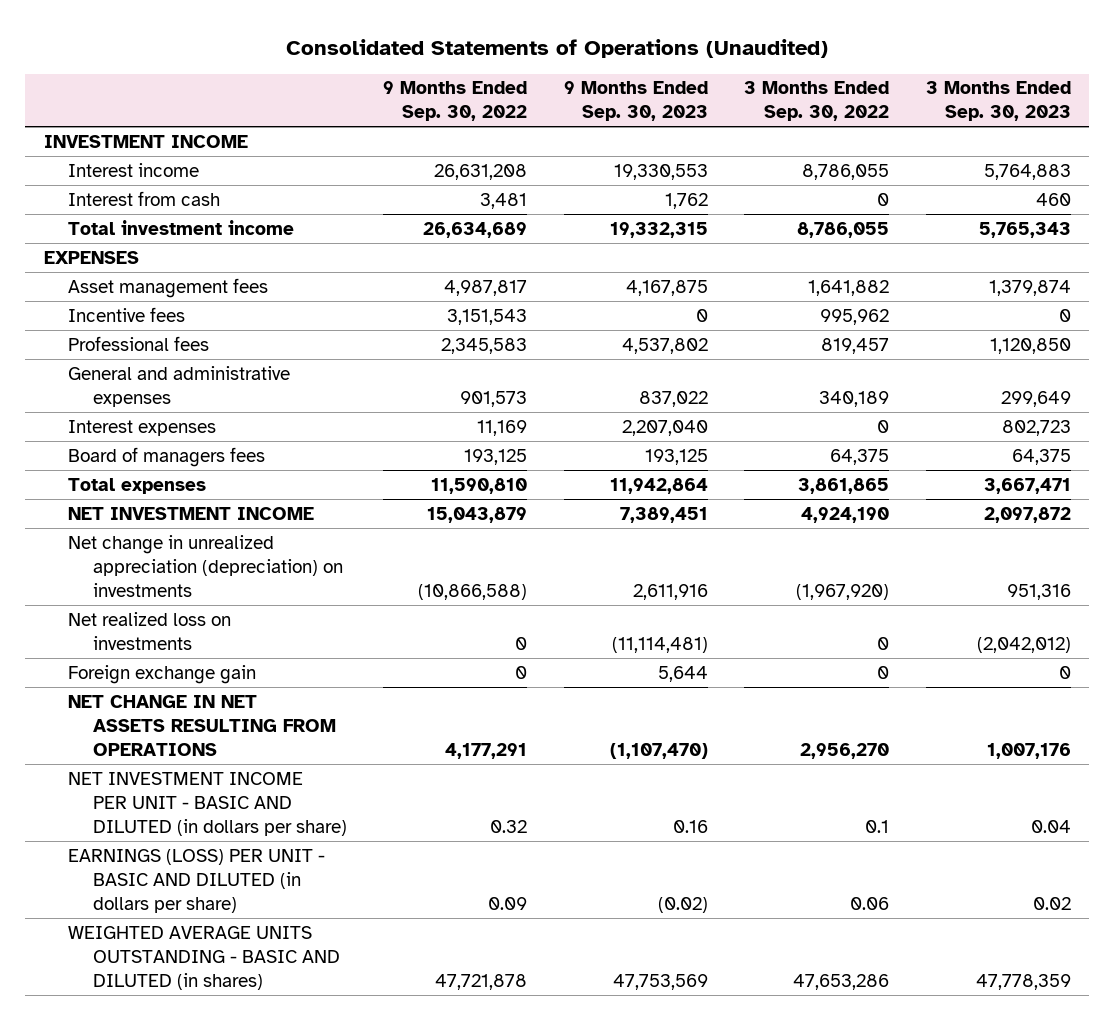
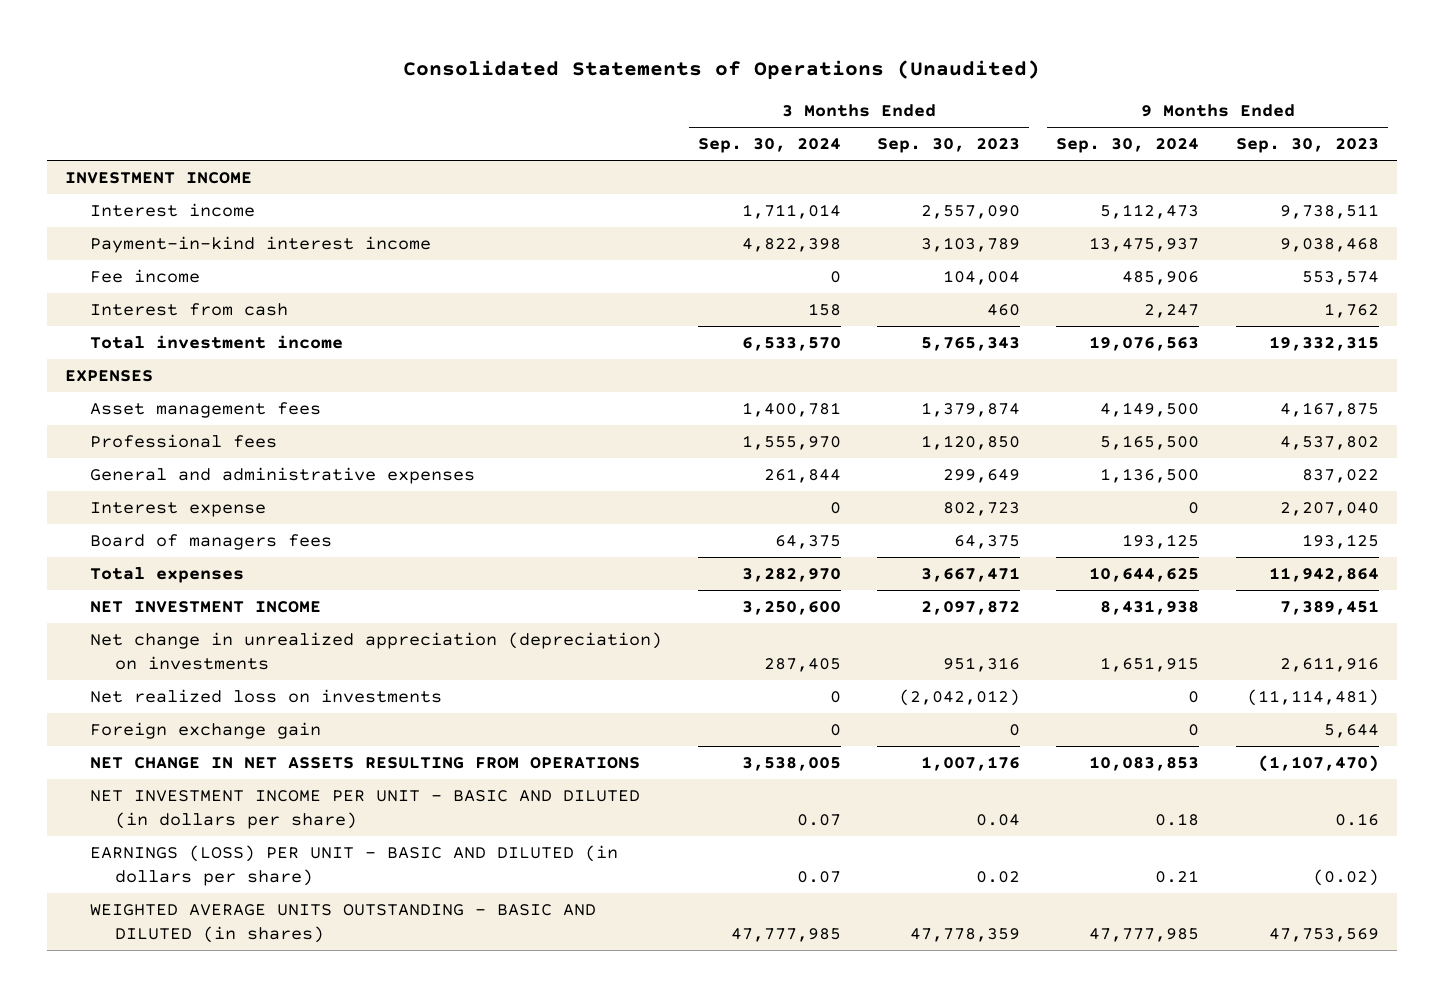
- | 9 Months Ended Sep. 30, 2022 | 9 Months Ended Sep. 30, 2023 | 3 Months Ended Sep. 30, 2022 | 3 Months Ended Sep. 30, 2023
+ | 3 Months Ended Sep. 30, 2024 | 3 Months Ended Sep. 30, 2023 | 9 Months Ended Sep. 30, 2024 | 9 Months Ended Sep. 30, 2023
- Interest income | 26,631,208 | 19,330,553 | 8,786,055 | 5,764,883
+ Interest income | 1,711,014 | 2,557,090 | 5,112,473 | 9,738,511
+ Payment-in-kind interest income | 4,822,398 | 3,103,789 | 13,475,937 | 9,038,468
+ Fee income | 0 | 104,004 | 485,906 | 553,574
- Incentive fees | 3,151,543 | 0 | 995,962 | 0
- Interest expenses | 11,169 | 2,207,040 | 0 | 802,723
+ Interest expense | 0 | 802,723 | 0 | 2,207,040

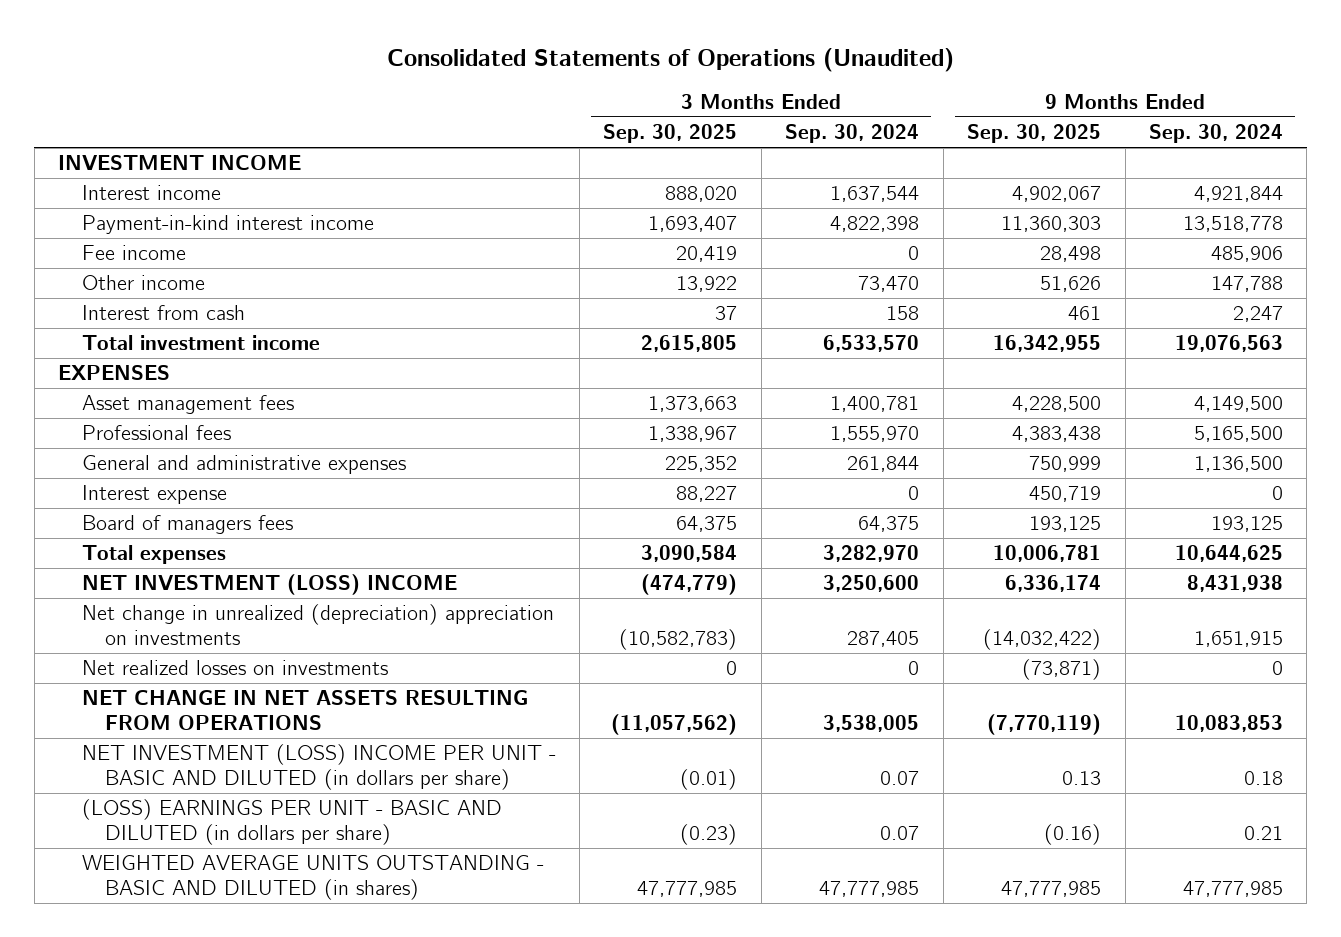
- | 3 Months Ended Sep. 30, 2024 | 3 Months Ended Sep. 30, 2023 | 9 Months Ended Sep. 30, 2024 | 9 Months Ended Sep. 30, 2023
+ | 3 Months Ended Sep. 30, 2025 | 3 Months Ended Sep. 30, 2024 | 9 Months Ended Sep. 30, 2025 | 9 Months Ended Sep. 30, 2024
- Interest income | 1,711,014 | 2,557,090 | 5,112,473 | 9,738,511
- Payment-in-kind interest income | 4,822,398 | 3,103,789 | 13,475,937 | 9,038,468
+ Interest income | 888,020 | 1,637,544 | 4,902,067 | 4,921,844
+ Payment-in-kind interest income | 1,693,407 | 4,822,398 | 11,360,303 | 13,518,778
+ Other income | 13,922 | 73,470 | 51,626 | 147,788
- NET INVESTMENT INCOME | 3,250,600 | 2,097,872 | 8,431,938 | 7,389,451
- Net change in unrealized appreciation (depreciation) on investments | 287,405 | 951,316 | 1,651,915 | 2,611,916
- Net realized loss on investments | 0 | (2,042,012) | 0 | (11,114,481)
- Foreign exchange gain | 0 | 0 | 0 | 5,644
+ NET INVESTMENT (LOSS) INCOME | (474,779) | 3,250,600 | 6,336,174 | 8,431,938
+ Net change in unrealized (depreciation) appreciation on investments | (10,582,783) | 287,405 | (14,032,422) | 1,651,915
+ Net realized losses on investments | 0 | 0 | (73,871) | 0
- NET INVESTMENT INCOME PER UNIT - BASIC AND DILUTED (in dollars per share) | 0.07 | 0.04 | 0.18 | 0.16
- EARNINGS (LOSS) PER UNIT - BASIC AND DILUTED (in dollars per share) | 0.07 | 0.02 | 0.21 | (0.02)
+ NET INVESTMENT (LOSS) INCOME PER UNIT - BASIC AND DILUTED (in dollars per share) | (0.01) | 0.07 | 0.13 | 0.18
+ (LOSS) EARNINGS PER UNIT - BASIC AND DILUTED (in dollars per share) | (0.23) | 0.07 | (0.16) | 0.21

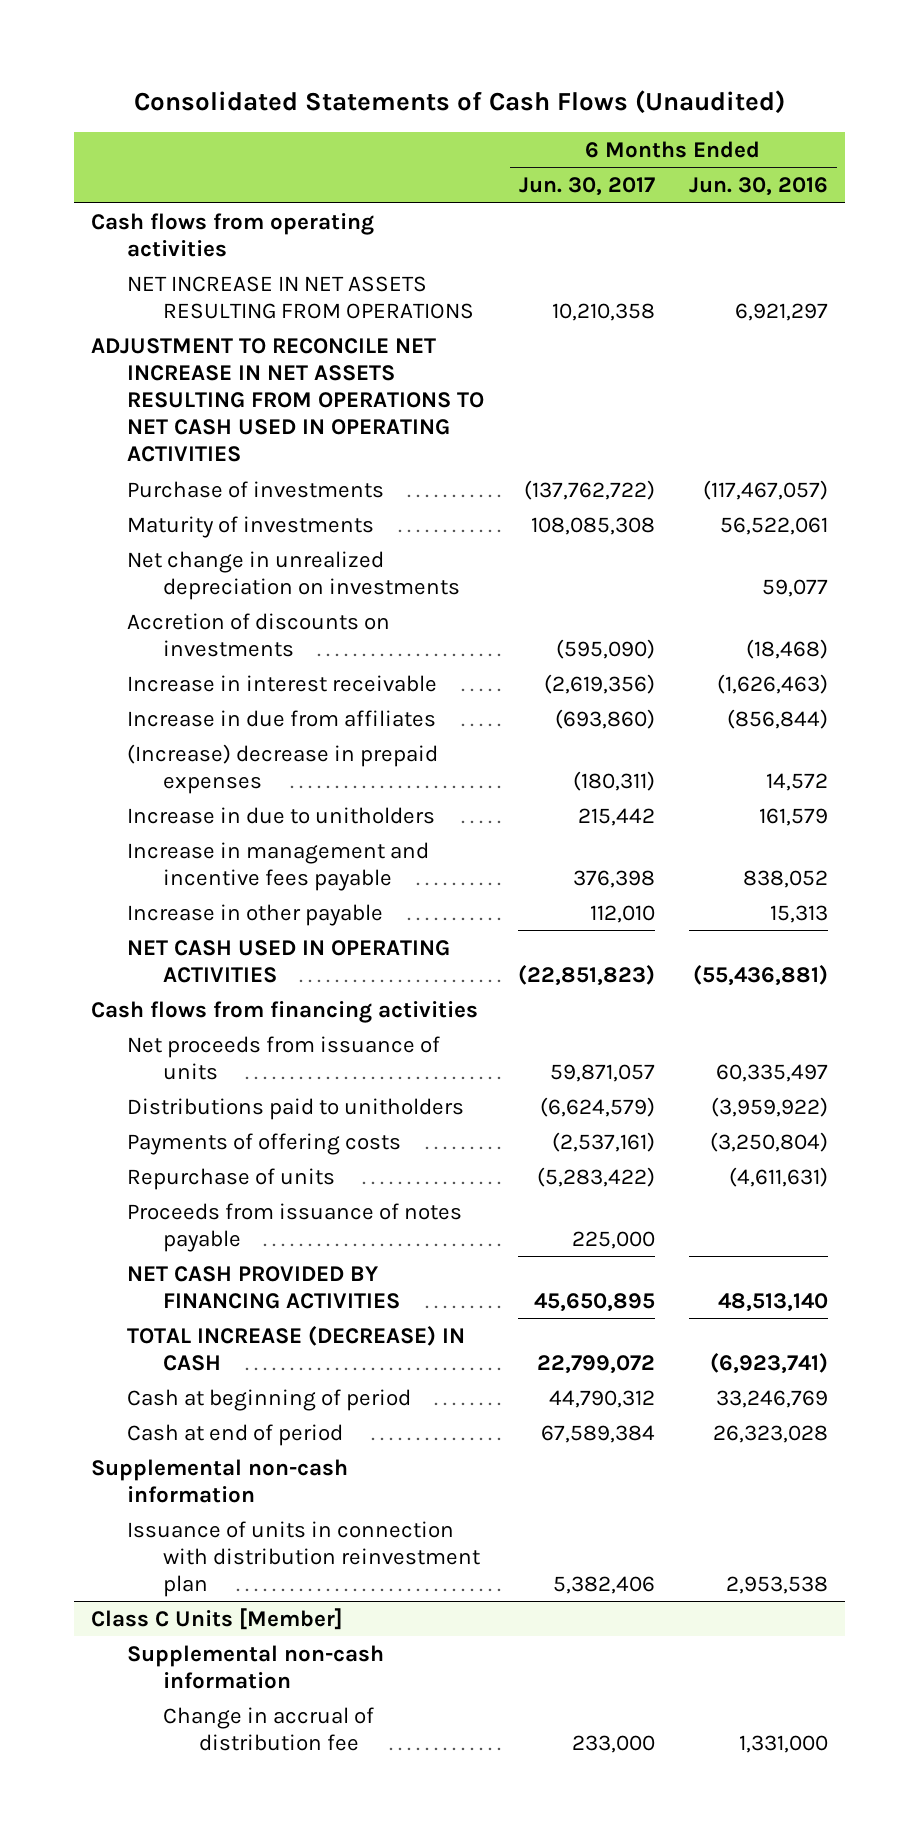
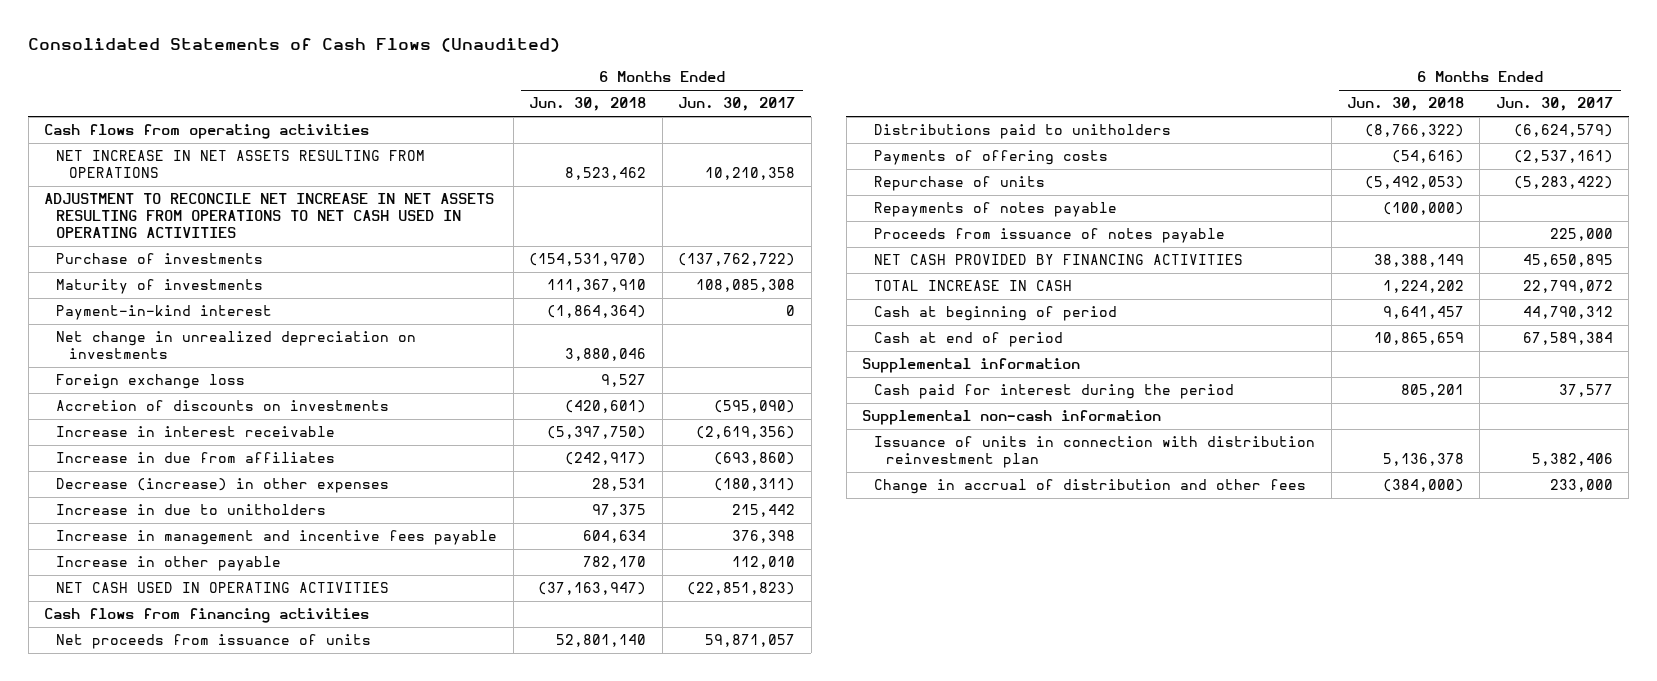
- | 6 Months Ended Jun. 30, 2017 | 6 Months Ended Jun. 30, 2016
+ | 6 Months Ended Jun. 30, 2018 | 6 Months Ended Jun. 30, 2017
+ Payment-in-kind interest | (1,864,364) | 0
+ Foreign exchange loss | 9,527 |
- (Increase) decrease in prepaid expenses | (180,311) | 14,572
+ Decrease (increase) in other expenses | 28,531 | (180,311)
+ Repayments of notes payable | (100,000) |
- TOTAL INCREASE (DECREASE) IN CASH | 22,799,072 | (6,923,741)
+ TOTAL INCREASE IN CASH | 1,224,202 | 22,799,072
+ Supplemental information
+ Cash paid for interest during the period | 805,201 | 37,577
- Class C Units [Member]
- Supplemental non-cash information
- Change in accrual of distribution fee | 233,000 | 1,331,000
+ Change in accrual of distribution and other fees | (384,000) | 233,000

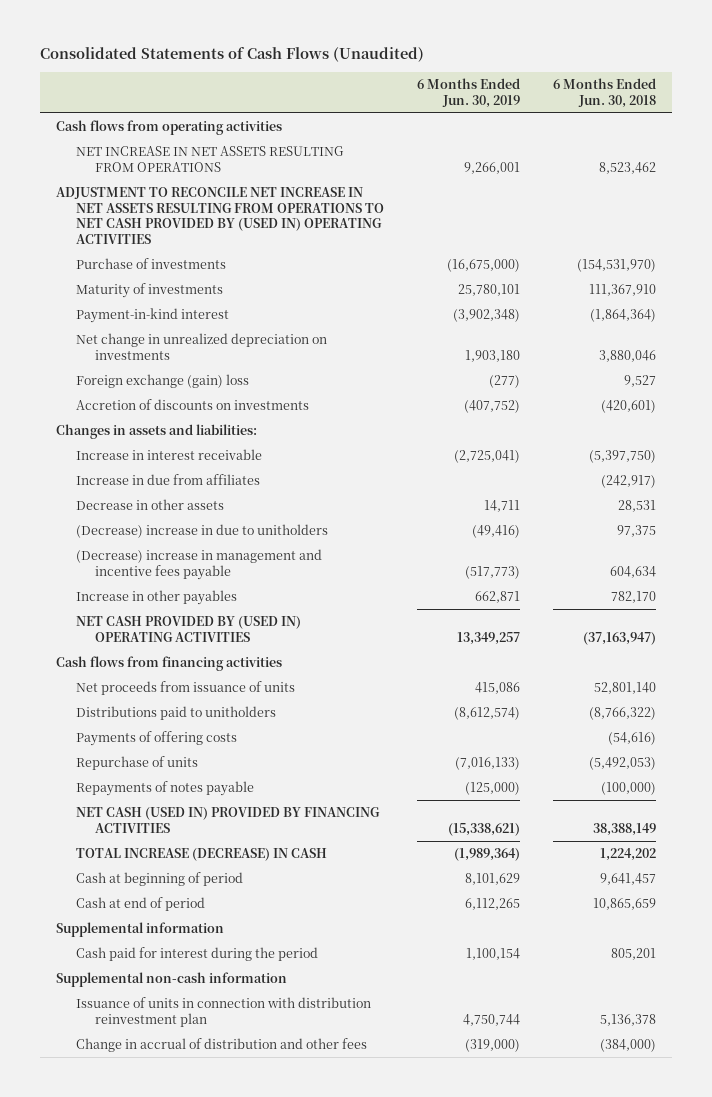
- | 6 Months Ended Jun. 30, 2018 | 6 Months Ended Jun. 30, 2017
+ | 6 Months Ended Jun. 30, 2019 | 6 Months Ended Jun. 30, 2018
- ADJUSTMENT TO RECONCILE NET INCREASE IN NET ASSETS RESULTING FROM OPERATIONS TO NET CASH USED IN OPERATING ACTIVITIES
+ ADJUSTMENT TO RECONCILE NET INCREASE IN NET ASSETS RESULTING FROM OPERATIONS TO NET CASH PROVIDED BY (USED IN) OPERATING ACTIVITIES
- Foreign exchange loss | 9,527 |
+ Foreign exchange (gain) loss | (277) | 9,527
+ Changes in assets and liabilities:
- Decrease (increase) in other expenses | 28,531 | (180,311)
- Increase in due to unitholders | 97,375 | 215,442
- Increase in management and incentive fees payable | 604,634 | 376,398
- Increase in other payable | 782,170 | 112,010
- NET CASH USED IN OPERATING ACTIVITIES | (37,163,947) | (22,851,823)
+ Decrease in other assets | 14,711 | 28,531
+ (Decrease) increase in due to unitholders | (49,416) | 97,375
+ (Decrease) increase in management and incentive fees payable | (517,773) | 604,634
+ Increase in other payables | 662,871 | 782,170
+ NET CASH PROVIDED BY (USED IN) OPERATING ACTIVITIES | 13,349,257 | (37,163,947)
- Proceeds from issuance of notes payable | | 225,000
- NET CASH PROVIDED BY FINANCING ACTIVITIES | 38,388,149 | 45,650,895
- TOTAL INCREASE IN CASH | 1,224,202 | 22,799,072
+ NET CASH (USED IN) PROVIDED BY FINANCING ACTIVITIES | (15,338,621) | 38,388,149
+ TOTAL INCREASE (DECREASE) IN CASH | (1,989,364) | 1,224,202

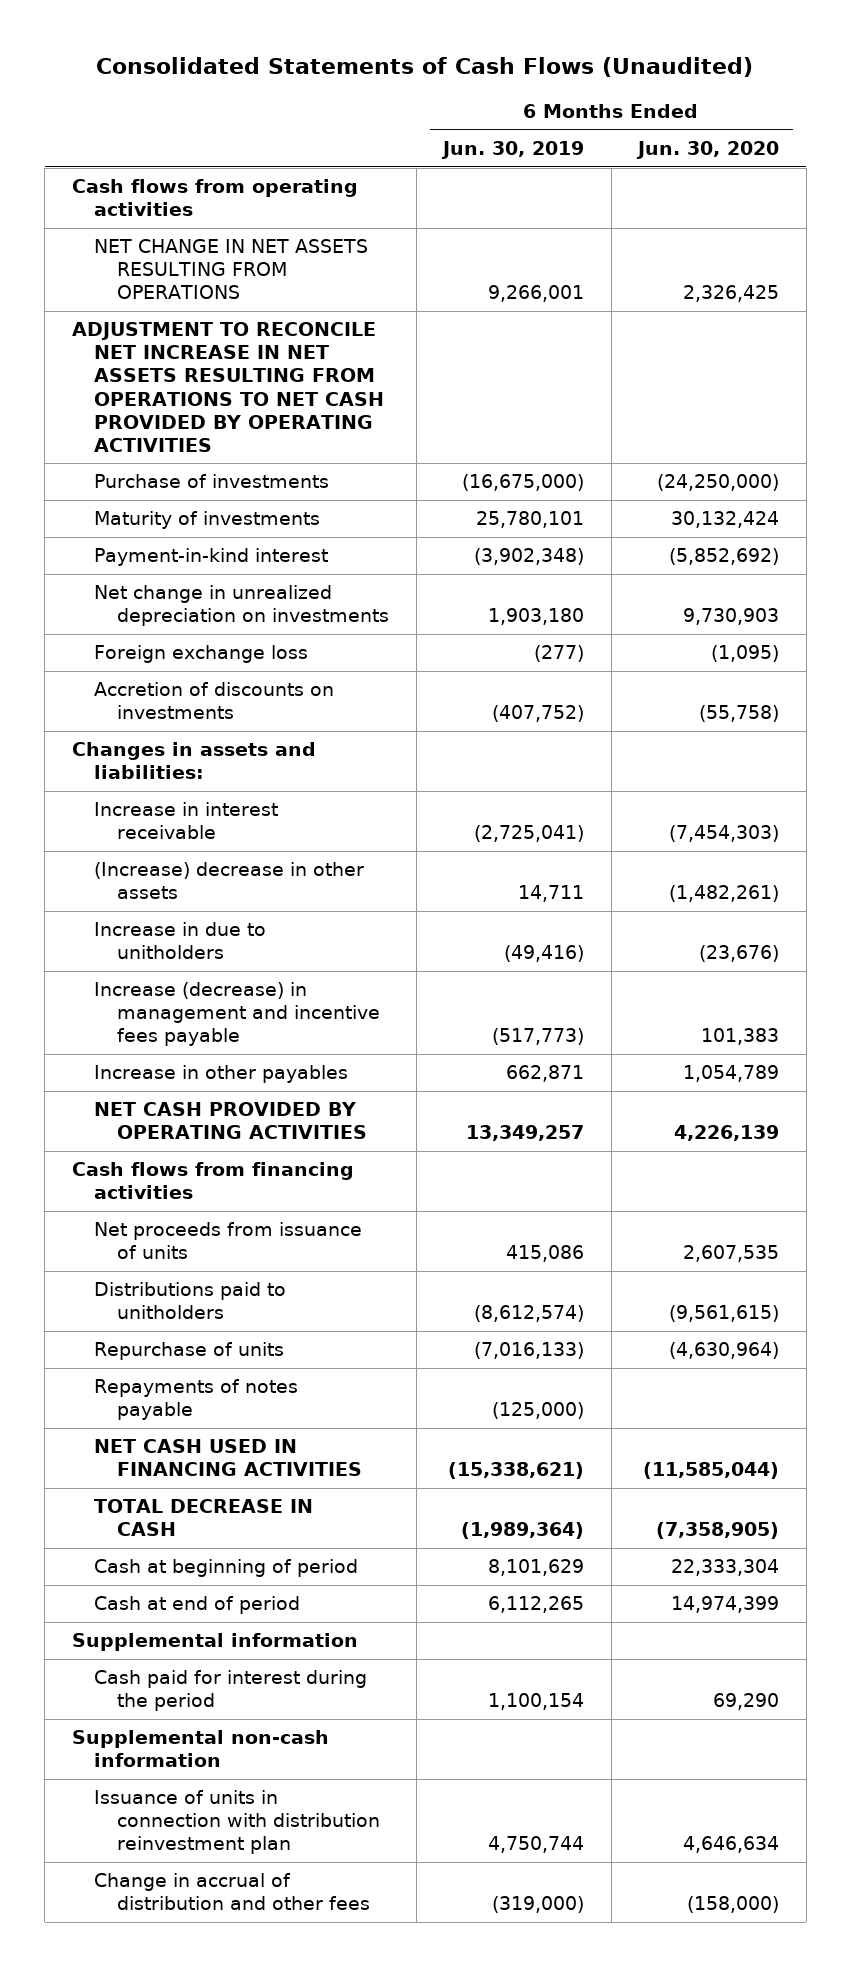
- | 6 Months Ended Jun. 30, 2019 | 6 Months Ended Jun. 30, 2018
+ | 6 Months Ended Jun. 30, 2019 | 6 Months Ended Jun. 30, 2020
- NET INCREASE IN NET ASSETS RESULTING FROM OPERATIONS | 9,266,001 | 8,523,462
- ADJUSTMENT TO RECONCILE NET INCREASE IN NET ASSETS RESULTING FROM OPERATIONS TO NET CASH PROVIDED BY (USED IN) OPERATING ACTIVITIES
+ NET CHANGE IN NET ASSETS RESULTING FROM OPERATIONS | 9,266,001 | 2,326,425
+ ADJUSTMENT TO RECONCILE NET INCREASE IN NET ASSETS RESULTING FROM OPERATIONS TO NET CASH PROVIDED BY OPERATING ACTIVITIES
- Foreign exchange (gain) loss | (277) | 9,527
+ Foreign exchange loss | (277) | (1,095)
- Increase in due from affiliates | | (242,917)
- Decrease in other assets | 14,711 | 28,531
- (Decrease) increase in due to unitholders | (49,416) | 97,375
- (Decrease) increase in management and incentive fees payable | (517,773) | 604,634
+ (Increase) decrease in other assets | 14,711 | (1,482,261)
+ Increase in due to unitholders | (49,416) | (23,676)
+ Increase (decrease) in management and incentive fees payable | (517,773) | 101,383
- NET CASH PROVIDED BY (USED IN) OPERATING ACTIVITIES | 13,349,257 | (37,163,947)
+ NET CASH PROVIDED BY OPERATING ACTIVITIES | 13,349,257 | 4,226,139
- Payments of offering costs | | (54,616)
- NET CASH (USED IN) PROVIDED BY FINANCING ACTIVITIES | (15,338,621) | 38,388,149
- TOTAL INCREASE (DECREASE) IN CASH | (1,989,364) | 1,224,202
+ NET CASH USED IN FINANCING ACTIVITIES | (15,338,621) | (11,585,044)
+ TOTAL DECREASE IN CASH | (1,989,364) | (7,358,905)

